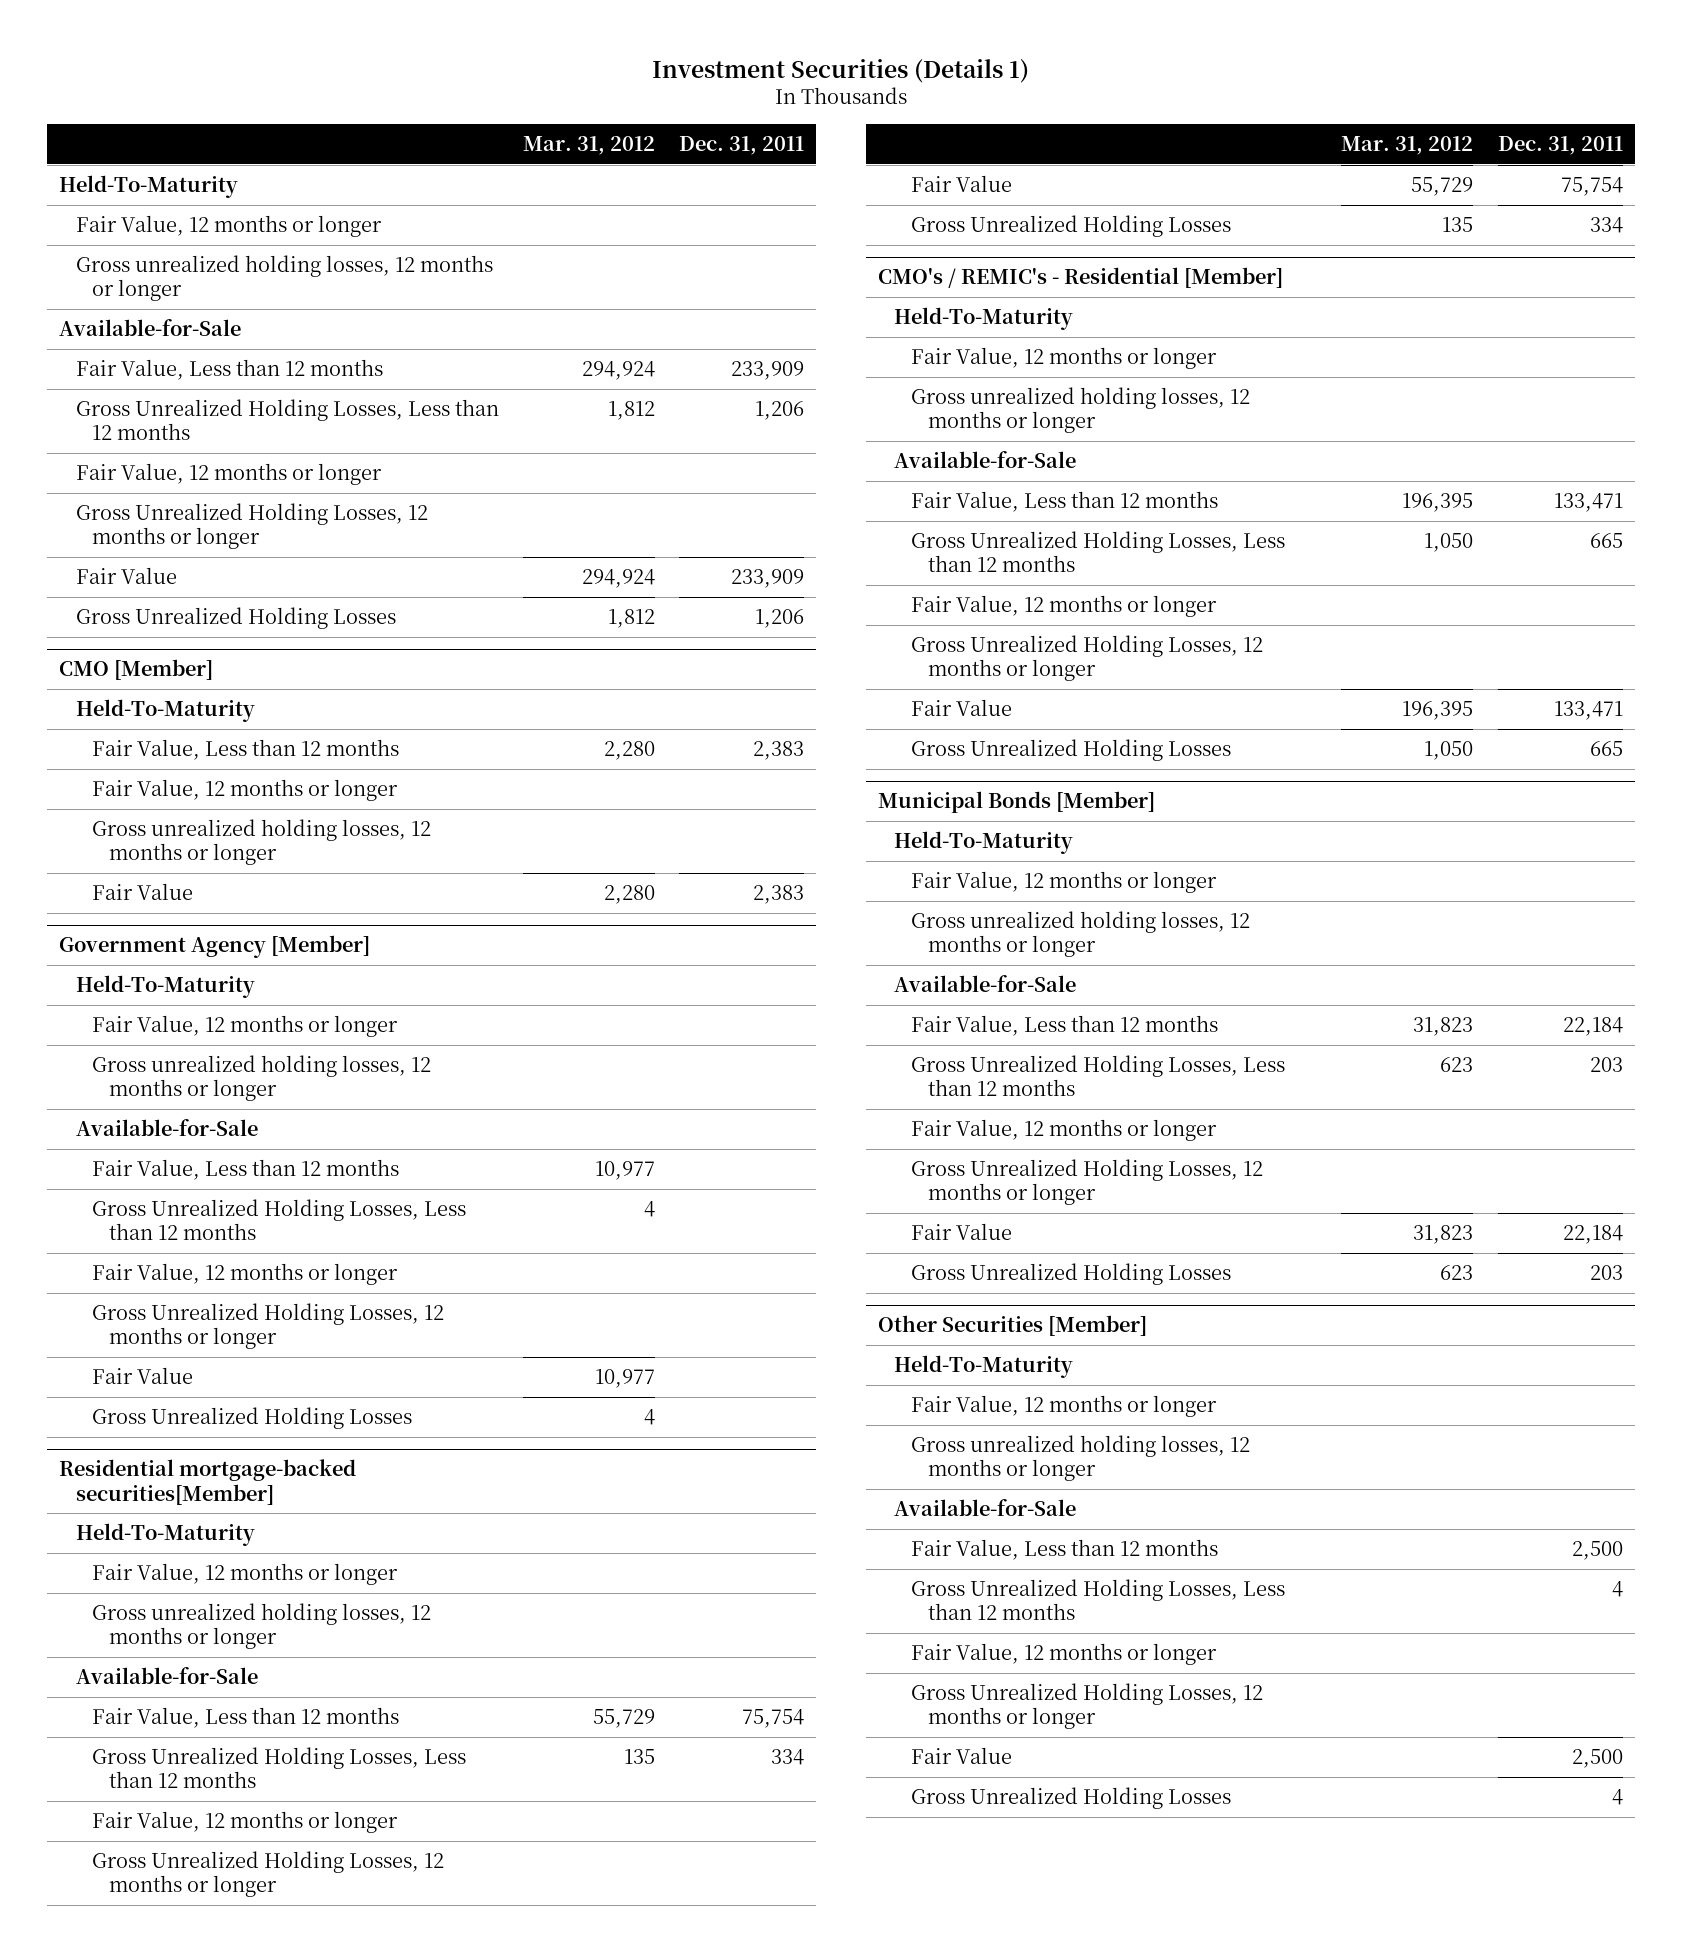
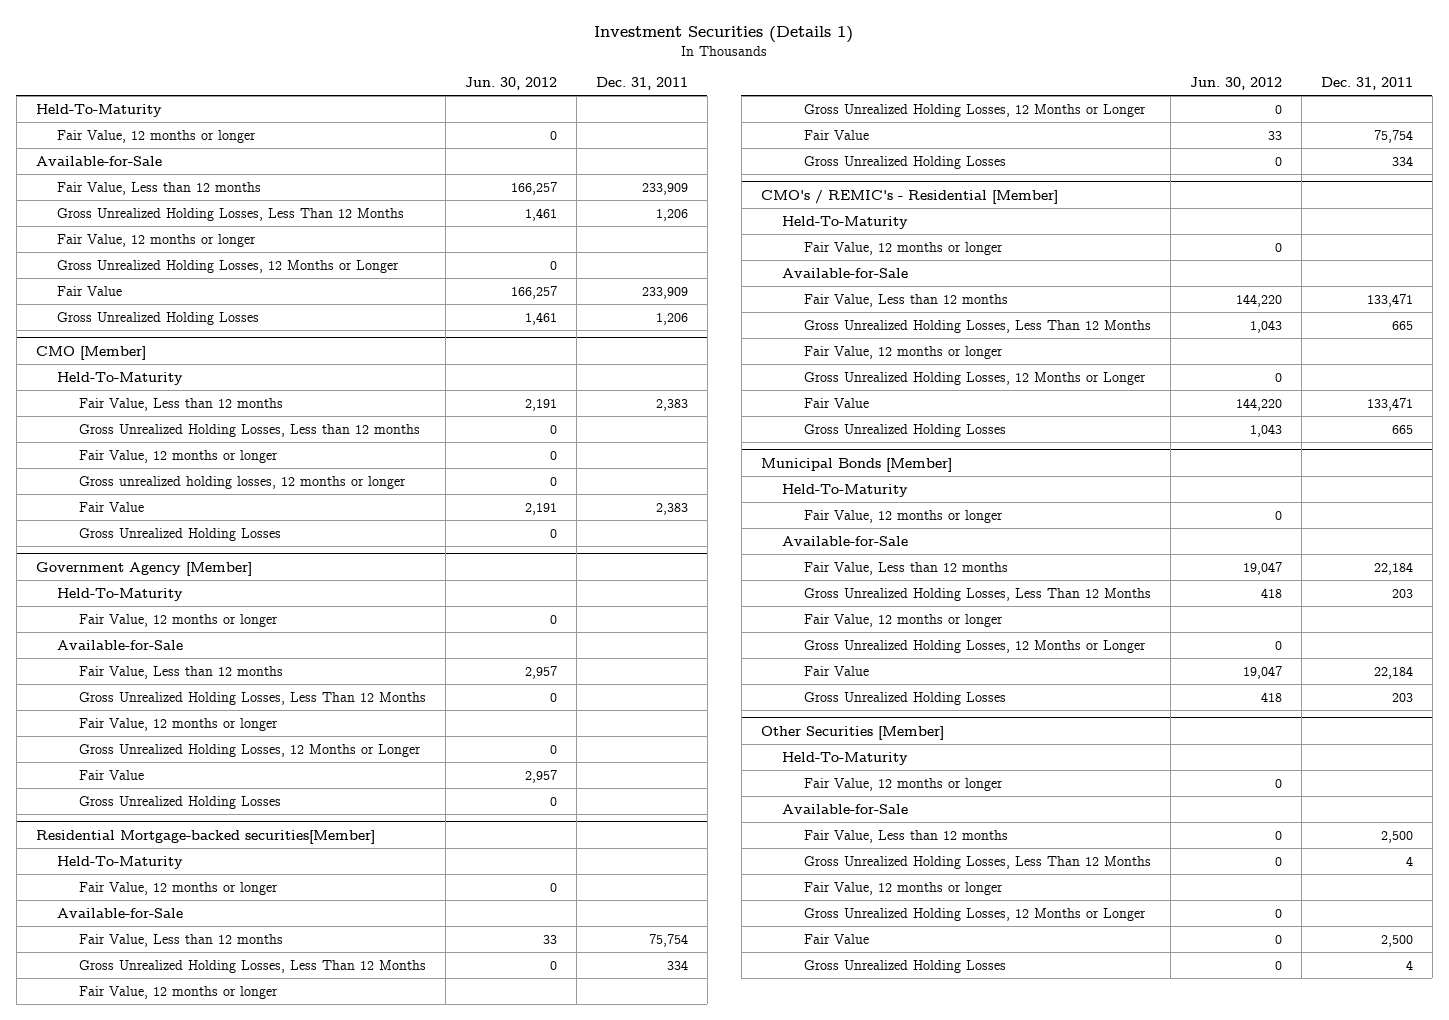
- | Mar. 31, 2012 | Dec. 31, 2011
+ | Jun. 30, 2012 | Dec. 31, 2011
- Gross unrealized holding losses, 12 months or longer
- Gross Unrealized Holding Losses, Less than 12 months | 1,812 | 1,206
+ Gross Unrealized Holding Losses, Less Than 12 Months | 1,461 | 1,206
- Gross Unrealized Holding Losses, 12 months or longer
+ Gross Unrealized Holding Losses, 12 Months or Longer | 0 |
@ CMO [Member]
+ Gross Unrealized Holding Losses, Less than 12 months | 0 |
+ Gross Unrealized Holding Losses | 0 |
@ Government Agency [Member]
- Gross unrealized holding losses, 12 months or longer
- Gross Unrealized Holding Losses, Less than 12 months | 4 |
+ Gross Unrealized Holding Losses, Less Than 12 Months | 0 |
- Gross Unrealized Holding Losses, 12 months or longer
+ Gross Unrealized Holding Losses, 12 Months or Longer | 0 |
- Residential mortgage-backed securities[Member]
+ Residential Mortgage-backed securities[Member]
- Gross unrealized holding losses, 12 months or longer
- Gross Unrealized Holding Losses, Less than 12 months | 135 | 334
+ Gross Unrealized Holding Losses, Less Than 12 Months | 0 | 334
- Gross Unrealized Holding Losses, 12 months or longer
+ Gross Unrealized Holding Losses, 12 Months or Longer | 0 |
@ CMO's / REMIC's - Residential [Member]
- Gross unrealized holding losses, 12 months or longer
- Gross Unrealized Holding Losses, Less than 12 months | 1,050 | 665
+ Gross Unrealized Holding Losses, Less Than 12 Months | 1,043 | 665
- Gross Unrealized Holding Losses, 12 months or longer
+ Gross Unrealized Holding Losses, 12 Months or Longer | 0 |
@ Municipal Bonds [Member]
- Gross unrealized holding losses, 12 months or longer
- Gross Unrealized Holding Losses, Less than 12 months | 623 | 203
+ Gross Unrealized Holding Losses, Less Than 12 Months | 418 | 203
- Gross Unrealized Holding Losses, 12 months or longer
+ Gross Unrealized Holding Losses, 12 Months or Longer | 0 |
@ Other Securities [Member]
- Gross unrealized holding losses, 12 months or longer
- Gross Unrealized Holding Losses, Less than 12 months | | 4
+ Gross Unrealized Holding Losses, Less Than 12 Months | 0 | 4
- Gross Unrealized Holding Losses, 12 months or longer
+ Gross Unrealized Holding Losses, 12 Months or Longer | 0 |

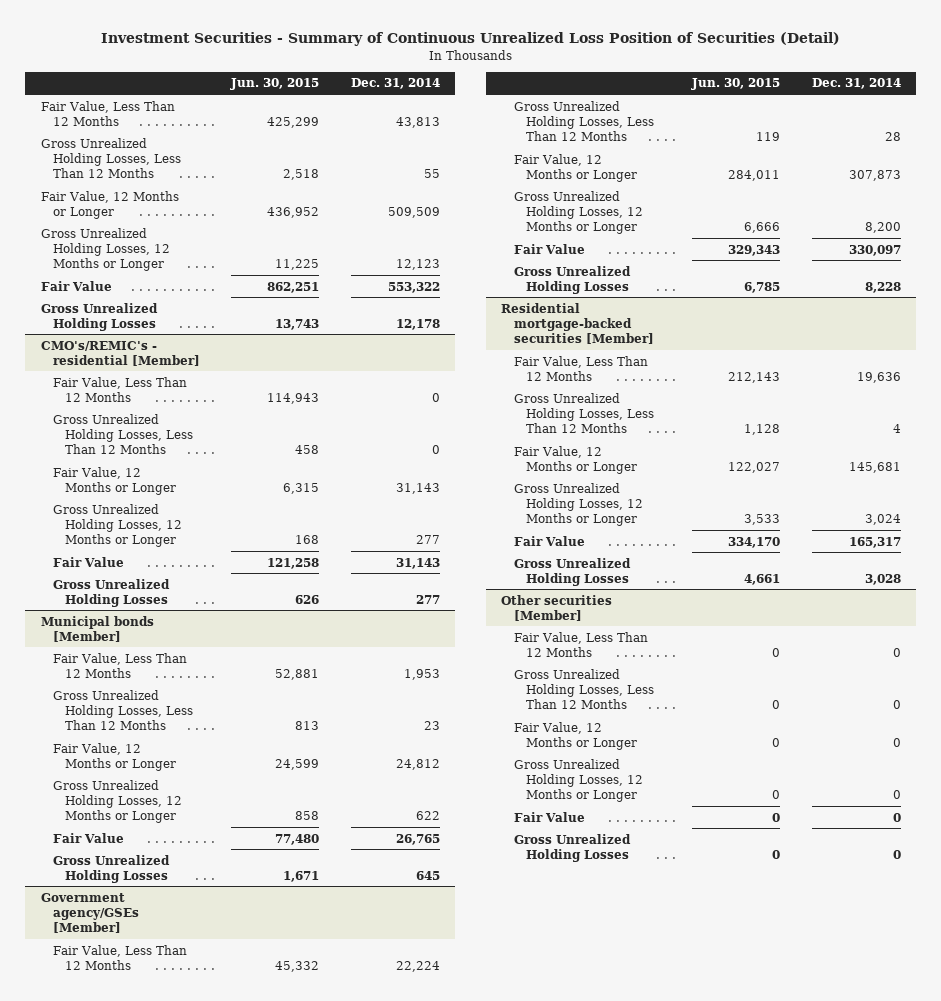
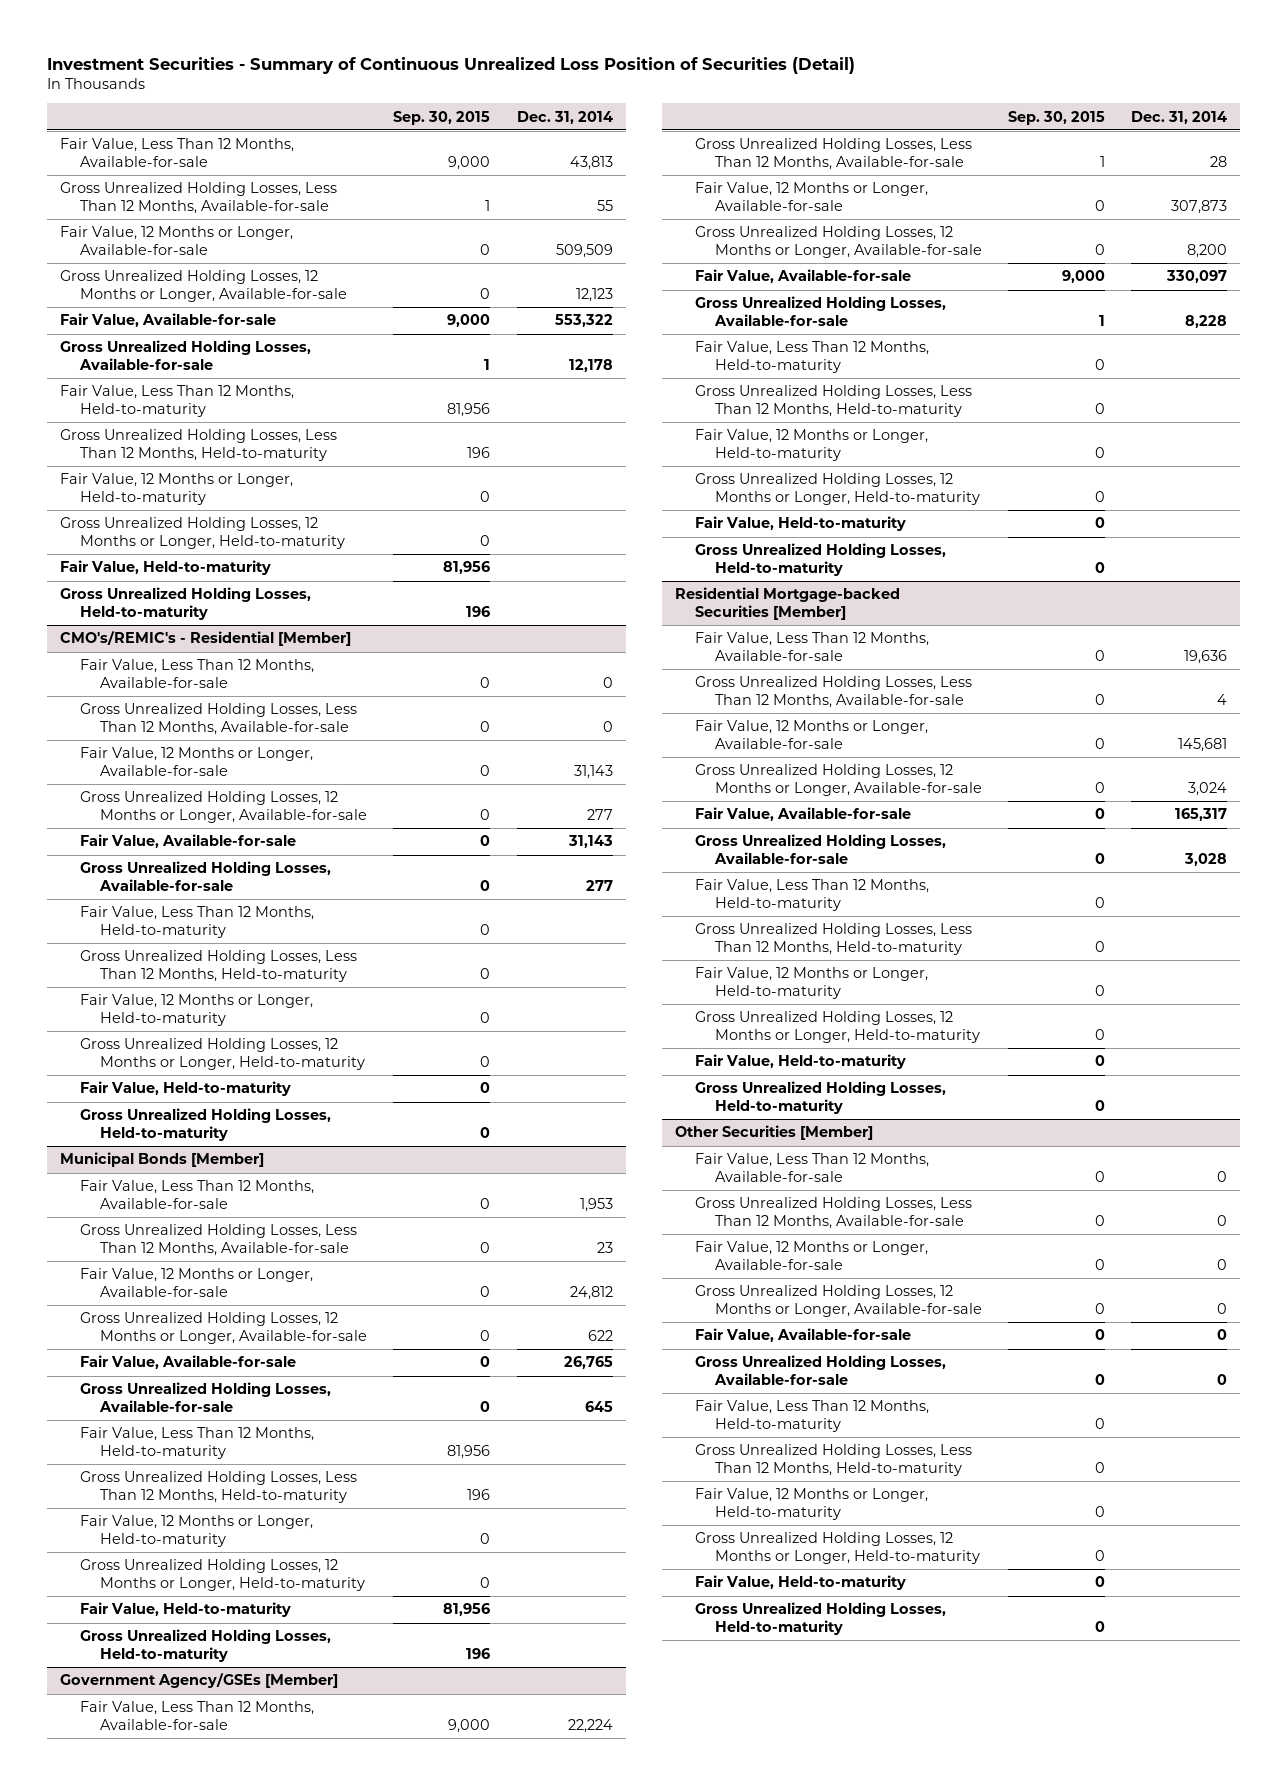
- | Jun. 30, 2015 | Dec. 31, 2014
+ | Sep. 30, 2015 | Dec. 31, 2014
- Fair Value, Less Than 12 Months | 425,299 | 43,813
- Gross Unrealized Holding Losses, Less Than 12 Months | 2,518 | 55
- Fair Value, 12 Months or Longer | 436,952 | 509,509
- Gross Unrealized Holding Losses, 12 Months or Longer | 11,225 | 12,123
- Fair Value | 862,251 | 553,322
- Gross Unrealized Holding Losses | 13,743 | 12,178
- CMO's/REMIC's - residential [Member]
- Fair Value, Less Than 12 Months | 114,943 | 0
- Gross Unrealized Holding Losses, Less Than 12 Months | 458 | 0
- Fair Value, 12 Months or Longer | 6,315 | 31,143
- Gross Unrealized Holding Losses, 12 Months or Longer | 168 | 277
- Fair Value | 121,258 | 31,143
- Gross Unrealized Holding Losses | 626 | 277
- Municipal bonds [Member]
- Fair Value, Less Than 12 Months | 52,881 | 1,953
- Gross Unrealized Holding Losses, Less Than 12 Months | 813 | 23
- Fair Value, 12 Months or Longer | 24,599 | 24,812
- Gross Unrealized Holding Losses, 12 Months or Longer | 858 | 622
- Fair Value | 77,480 | 26,765
- Gross Unrealized Holding Losses | 1,671 | 645
- Government agency/GSEs [Member]
- Fair Value, Less Than 12 Months | 45,332 | 22,224
- Gross Unrealized Holding Losses, Less Than 12 Months | 119 | 28
- Fair Value, 12 Months or Longer | 284,011 | 307,873
- Gross Unrealized Holding Losses, 12 Months or Longer | 6,666 | 8,200
- Fair Value | 329,343 | 330,097
- Gross Unrealized Holding Losses | 6,785 | 8,228
- Residential mortgage-backed securities [Member]
- Fair Value, Less Than 12 Months | 212,143 | 19,636
- Gross Unrealized Holding Losses, Less Than 12 Months | 1,128 | 4
- Fair Value, 12 Months or Longer | 122,027 | 145,681
- Gross Unrealized Holding Losses, 12 Months or Longer | 3,533 | 3,024
- Fair Value | 334,170 | 165,317
- Gross Unrealized Holding Losses | 4,661 | 3,028
- Other securities [Member]
- Fair Value, Less Than 12 Months | 0 | 0
- Gross Unrealized Holding Losses, Less Than 12 Months | 0 | 0
- Fair Value, 12 Months or Longer | 0 | 0
- Gross Unrealized Holding Losses, 12 Months or Longer | 0 | 0
- Fair Value | 0 | 0
- Gross Unrealized Holding Losses | 0 | 0
+ Fair Value, Less Than 12 Months, Available-for-sale | 9,000 | 43,813
+ Gross Unrealized Holding Losses, Less Than 12 Months, Available-for-sale | 1 | 55
+ Fair Value, 12 Months or Longer, Available-for-sale | 0 | 509,509
+ Gross Unrealized Holding Losses, 12 Months or Longer, Available-for-sale | 0 | 12,123
+ Fair Value, Available-for-sale | 9,000 | 553,322
+ Gross Unrealized Holding Losses, Available-for-sale | 1 | 12,178
+ Fair Value, Less Than 12 Months, Held-to-maturity | 81,956 |
+ Gross Unrealized Holding Losses, Less Than 12 Months, Held-to-maturity | 196 |
+ Fair Value, 12 Months or Longer, Held-to-maturity | 0 |
+ Gross Unrealized Holding Losses, 12 Months or Longer, Held-to-maturity | 0 |
+ Fair Value, Held-to-maturity | 81,956 |
+ Gross Unrealized Holding Losses, Held-to-maturity | 196 |
+ CMO's/REMIC's - Residential [Member]
+ Fair Value, Less Than 12 Months, Available-for-sale | 0 | 0
+ Gross Unrealized Holding Losses, Less Than 12 Months, Available-for-sale | 0 | 0
+ Fair Value, 12 Months or Longer, Available-for-sale | 0 | 31,143
+ Gross Unrealized Holding Losses, 12 Months or Longer, Available-for-sale | 0 | 277
+ Fair Value, Available-for-sale | 0 | 31,143
+ Gross Unrealized Holding Losses, Available-for-sale | 0 | 277
+ Fair Value, Less Than 12 Months, Held-to-maturity | 0 |
+ Gross Unrealized Holding Losses, Less Than 12 Months, Held-to-maturity | 0 |
+ Fair Value, 12 Months or Longer, Held-to-maturity | 0 |
+ Gross Unrealized Holding Losses, 12 Months or Longer, Held-to-maturity | 0 |
+ Fair Value, Held-to-maturity | 0 |
+ Gross Unrealized Holding Losses, Held-to-maturity | 0 |
+ Municipal Bonds [Member]
+ Fair Value, Less Than 12 Months, Available-for-sale | 0 | 1,953
+ Gross Unrealized Holding Losses, Less Than 12 Months, Available-for-sale | 0 | 23
+ Fair Value, 12 Months or Longer, Available-for-sale | 0 | 24,812
+ Gross Unrealized Holding Losses, 12 Months or Longer, Available-for-sale | 0 | 622
+ Fair Value, Available-for-sale | 0 | 26,765
+ Gross Unrealized Holding Losses, Available-for-sale | 0 | 645
+ Fair Value, Less Than 12 Months, Held-to-maturity | 81,956 |
+ Gross Unrealized Holding Losses, Less Than 12 Months, Held-to-maturity | 196 |
+ Fair Value, 12 Months or Longer, Held-to-maturity | 0 |
+ Gross Unrealized Holding Losses, 12 Months or Longer, Held-to-maturity | 0 |
+ Fair Value, Held-to-maturity | 81,956 |
+ Gross Unrealized Holding Losses, Held-to-maturity | 196 |
+ Government Agency/GSEs [Member]
+ Fair Value, Less Than 12 Months, Available-for-sale | 9,000 | 22,224
+ Gross Unrealized Holding Losses, Less Than 12 Months, Available-for-sale | 1 | 28
+ Fair Value, 12 Months or Longer, Available-for-sale | 0 | 307,873
+ Gross Unrealized Holding Losses, 12 Months or Longer, Available-for-sale | 0 | 8,200
+ Fair Value, Available-for-sale | 9,000 | 330,097
+ Gross Unrealized Holding Losses, Available-for-sale | 1 | 8,228
+ Fair Value, Less Than 12 Months, Held-to-maturity | 0 |
+ Gross Unrealized Holding Losses, Less Than 12 Months, Held-to-maturity | 0 |
+ Fair Value, 12 Months or Longer, Held-to-maturity | 0 |
+ Gross Unrealized Holding Losses, 12 Months or Longer, Held-to-maturity | 0 |
+ Fair Value, Held-to-maturity | 0 |
+ Gross Unrealized Holding Losses, Held-to-maturity | 0 |
+ Residential Mortgage-backed Securities [Member]
+ Fair Value, Less Than 12 Months, Available-for-sale | 0 | 19,636
+ Gross Unrealized Holding Losses, Less Than 12 Months, Available-for-sale | 0 | 4
+ Fair Value, 12 Months or Longer, Available-for-sale | 0 | 145,681
+ Gross Unrealized Holding Losses, 12 Months or Longer, Available-for-sale | 0 | 3,024
+ Fair Value, Available-for-sale | 0 | 165,317
+ Gross Unrealized Holding Losses, Available-for-sale | 0 | 3,028
+ Fair Value, Less Than 12 Months, Held-to-maturity | 0 |
+ Gross Unrealized Holding Losses, Less Than 12 Months, Held-to-maturity | 0 |
+ Fair Value, 12 Months or Longer, Held-to-maturity | 0 |
+ Gross Unrealized Holding Losses, 12 Months or Longer, Held-to-maturity | 0 |
+ Fair Value, Held-to-maturity | 0 |
+ Gross Unrealized Holding Losses, Held-to-maturity | 0 |
+ Other Securities [Member]
+ Fair Value, Less Than 12 Months, Available-for-sale | 0 | 0
+ Gross Unrealized Holding Losses, Less Than 12 Months, Available-for-sale | 0 | 0
+ Fair Value, 12 Months or Longer, Available-for-sale | 0 | 0
+ Gross Unrealized Holding Losses, 12 Months or Longer, Available-for-sale | 0 | 0
+ Fair Value, Available-for-sale | 0 | 0
+ Gross Unrealized Holding Losses, Available-for-sale | 0 | 0
+ Fair Value, Less Than 12 Months, Held-to-maturity | 0 |
+ Gross Unrealized Holding Losses, Less Than 12 Months, Held-to-maturity | 0 |
+ Fair Value, 12 Months or Longer, Held-to-maturity | 0 |
+ Gross Unrealized Holding Losses, 12 Months or Longer, Held-to-maturity | 0 |
+ Fair Value, Held-to-maturity | 0 |
+ Gross Unrealized Holding Losses, Held-to-maturity | 0 |

